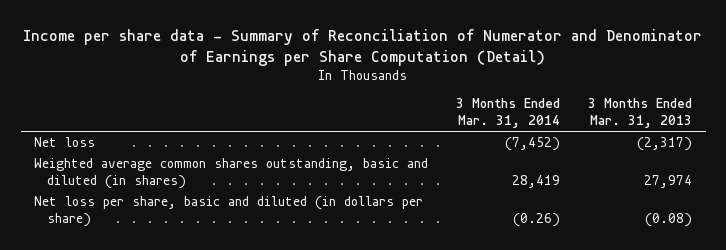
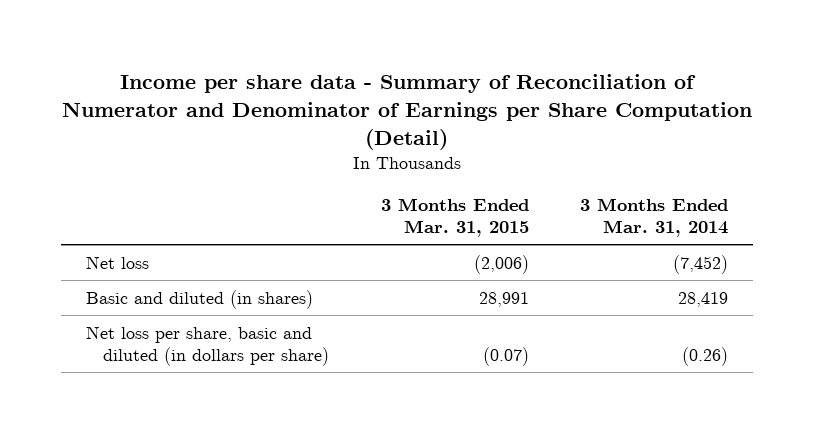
- | 3 Months Ended Mar. 31, 2014 | 3 Months Ended Mar. 31, 2013
+ | 3 Months Ended Mar. 31, 2015 | 3 Months Ended Mar. 31, 2014
- Weighted average common shares outstanding, basic and diluted (in shares) | 28,419 | 27,974
+ Basic and diluted (in shares) | 28,991 | 28,419

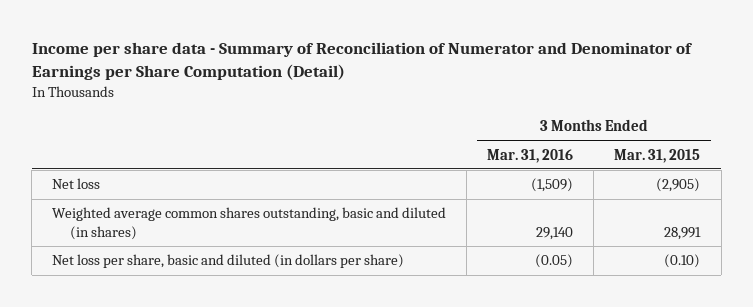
- | 3 Months Ended Mar. 31, 2015 | 3 Months Ended Mar. 31, 2014
+ | 3 Months Ended Mar. 31, 2016 | 3 Months Ended Mar. 31, 2015
- Net loss | (2,006) | (7,452)
- Basic and diluted (in shares) | 28,991 | 28,419
- Net loss per share, basic and diluted (in dollars per share) | (0.07) | (0.26)
+ Net loss | (1,509) | (2,905)
+ Weighted average common shares outstanding, basic and diluted (in shares) | 29,140 | 28,991
+ Net loss per share, basic and diluted (in dollars per share) | (0.05) | (0.10)

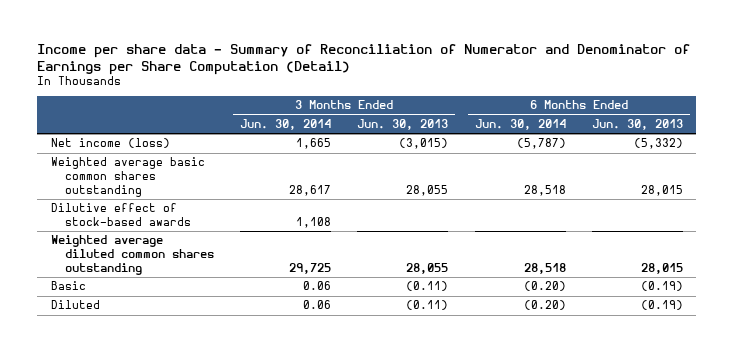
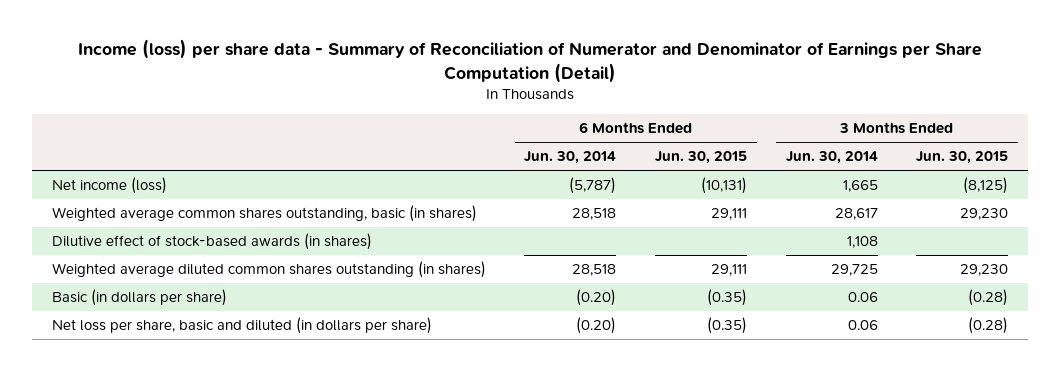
- Income per share data - Summary of Reconciliation of Numerator and Denominator of Earnings per Share Computation (Detail)
+ Income (loss) per share data - Summary of Reconciliation of Numerator and Denominator of Earnings per Share Computation (Detail)
- | 3 Months Ended Jun. 30, 2014 | 3 Months Ended Jun. 30, 2013 | 6 Months Ended Jun. 30, 2014 | 6 Months Ended Jun. 30, 2013
+ | 6 Months Ended Jun. 30, 2014 | 6 Months Ended Jun. 30, 2015 | 3 Months Ended Jun. 30, 2014 | 3 Months Ended Jun. 30, 2015
- Weighted average basic common shares outstanding | 28,617 | 28,055 | 28,518 | 28,015
- Dilutive effect of stock-based awards | 1,108 | | |
- Weighted average diluted common shares outstanding | 29,725 | 28,055 | 28,518 | 28,015
- Basic | 0.06 | (0.11) | (0.20) | (0.19)
- Diluted | 0.06 | (0.11) | (0.20) | (0.19)
+ Weighted average common shares outstanding, basic (in shares) | 28,518 | 29,111 | 28,617 | 29,230
+ Dilutive effect of stock-based awards (in shares) | | | 1,108 |
+ Weighted average diluted common shares outstanding (in shares) | 28,518 | 29,111 | 29,725 | 29,230
+ Basic (in dollars per share) | (0.20) | (0.35) | 0.06 | (0.28)
+ Net loss per share, basic and diluted (in dollars per share) | (0.20) | (0.35) | 0.06 | (0.28)

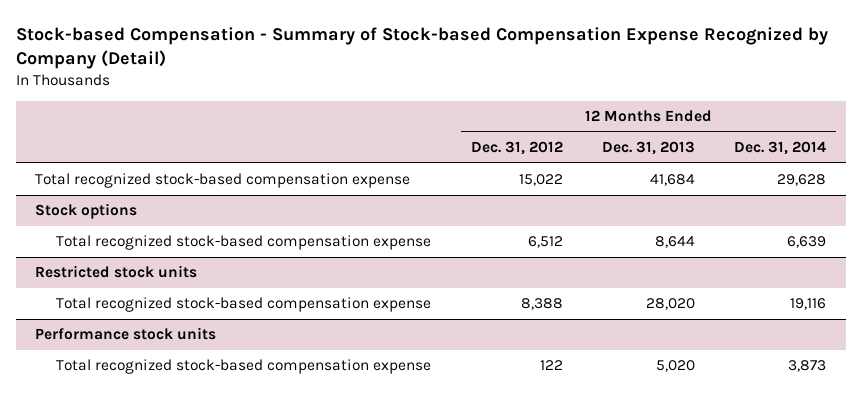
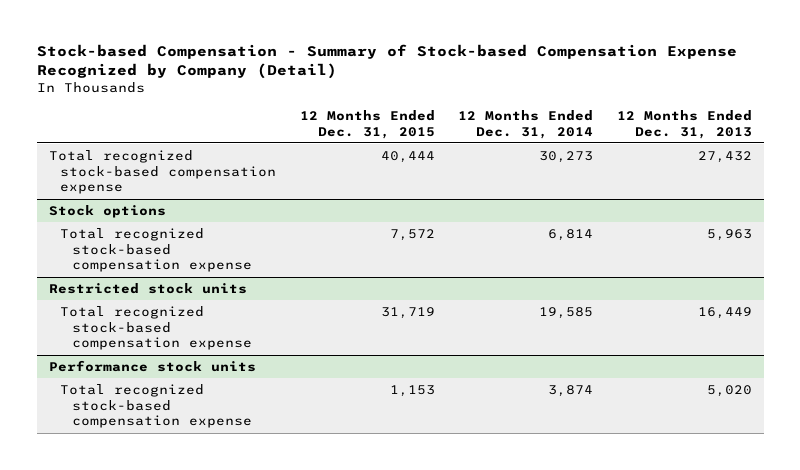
- | 12 Months Ended Dec. 31, 2012 | 12 Months Ended Dec. 31, 2013 | 12 Months Ended Dec. 31, 2014
+ | 12 Months Ended Dec. 31, 2015 | 12 Months Ended Dec. 31, 2014 | 12 Months Ended Dec. 31, 2013
- Total recognized stock-based compensation expense | 15,022 | 41,684 | 29,628
+ Total recognized stock-based compensation expense | 40,444 | 30,273 | 27,432
@ Stock options
- Total recognized stock-based compensation expense | 6,512 | 8,644 | 6,639
+ Total recognized stock-based compensation expense | 7,572 | 6,814 | 5,963
@ Restricted stock units
- Total recognized stock-based compensation expense | 8,388 | 28,020 | 19,116
+ Total recognized stock-based compensation expense | 31,719 | 19,585 | 16,449
@ Performance stock units
- Total recognized stock-based compensation expense | 122 | 5,020 | 3,873
+ Total recognized stock-based compensation expense | 1,153 | 3,874 | 5,020

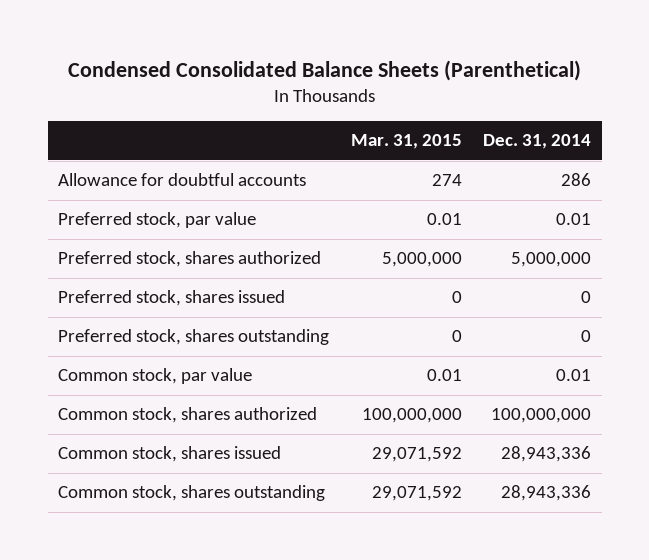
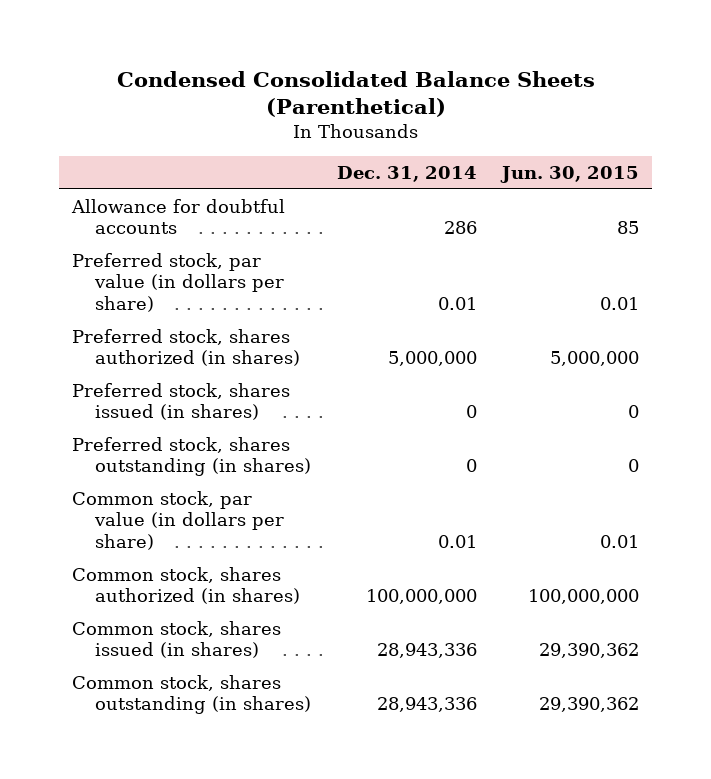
- | Mar. 31, 2015 | Dec. 31, 2014
+ | Dec. 31, 2014 | Jun. 30, 2015
- Preferred stock, par value | 0.01 | 0.01
- Preferred stock, shares authorized | 5,000,000 | 5,000,000
- Preferred stock, shares issued | 0 | 0
- Preferred stock, shares outstanding | 0 | 0
- Common stock, par value | 0.01 | 0.01
- Common stock, shares authorized | 100,000,000 | 100,000,000
- Common stock, shares issued | 29,071,592 | 28,943,336
- Common stock, shares outstanding | 29,071,592 | 28,943,336
+ Preferred stock, par value (in dollars per share) | 0.01 | 0.01
+ Preferred stock, shares authorized (in shares) | 5,000,000 | 5,000,000
+ Preferred stock, shares issued (in shares) | 0 | 0
+ Preferred stock, shares outstanding (in shares) | 0 | 0
+ Common stock, par value (in dollars per share) | 0.01 | 0.01
+ Common stock, shares authorized (in shares) | 100,000,000 | 100,000,000
+ Common stock, shares issued (in shares) | 28,943,336 | 29,390,362
+ Common stock, shares outstanding (in shares) | 28,943,336 | 29,390,362

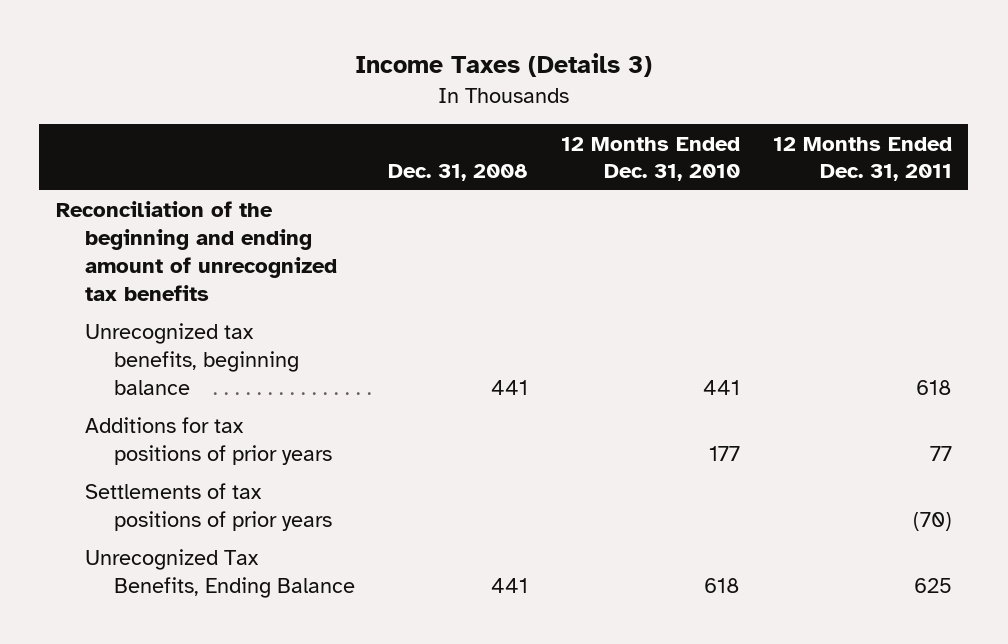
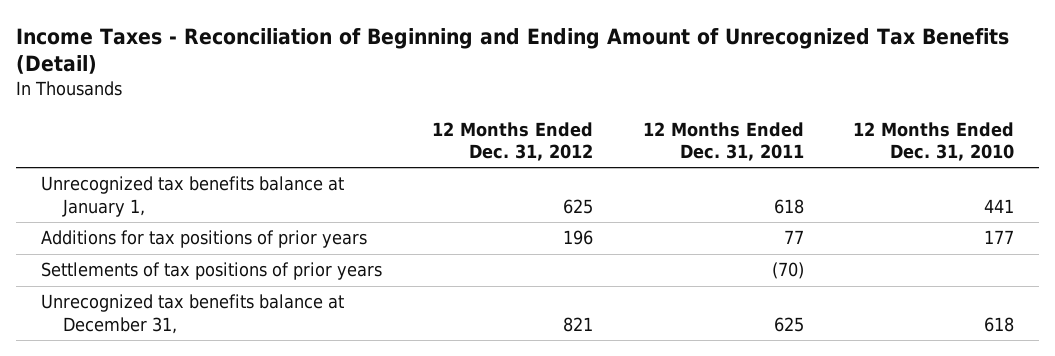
- Income Taxes (Details 3)
+ Income Taxes - Reconciliation of Beginning and Ending Amount of Unrecognized Tax Benefits (Detail)
- | Dec. 31, 2008 | 12 Months Ended Dec. 31, 2010 | 12 Months Ended Dec. 31, 2011
+ | 12 Months Ended Dec. 31, 2012 | 12 Months Ended Dec. 31, 2011 | 12 Months Ended Dec. 31, 2010
- Reconciliation of the beginning and ending amount of unrecognized tax benefits
- Unrecognized tax benefits, beginning balance | 441 | 441 | 618
+ Unrecognized tax benefits balance at January 1, | 625 | 618 | 441
- Unrecognized Tax Benefits, Ending Balance | 441 | 618 | 625
+ Unrecognized tax benefits balance at December 31, | 821 | 625 | 618

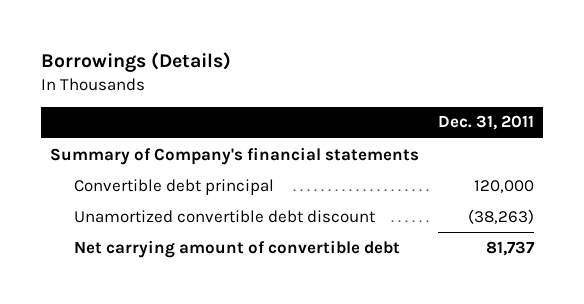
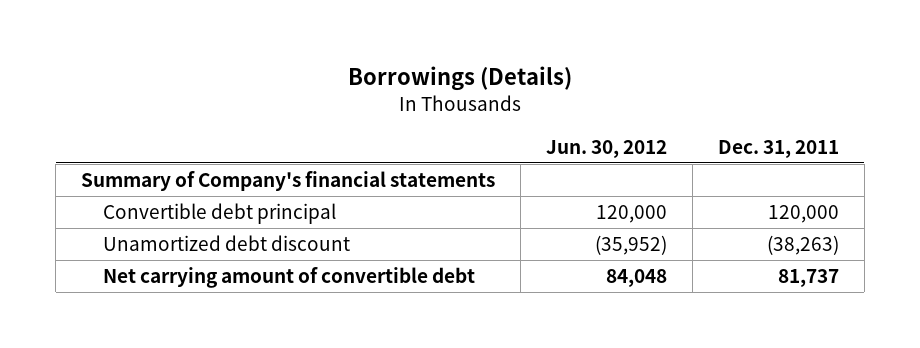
- | Dec. 31, 2011
+ | Jun. 30, 2012 | Dec. 31, 2011
- Unamortized convertible debt discount | (38,263)
+ Unamortized debt discount | (35,952) | (38,263)

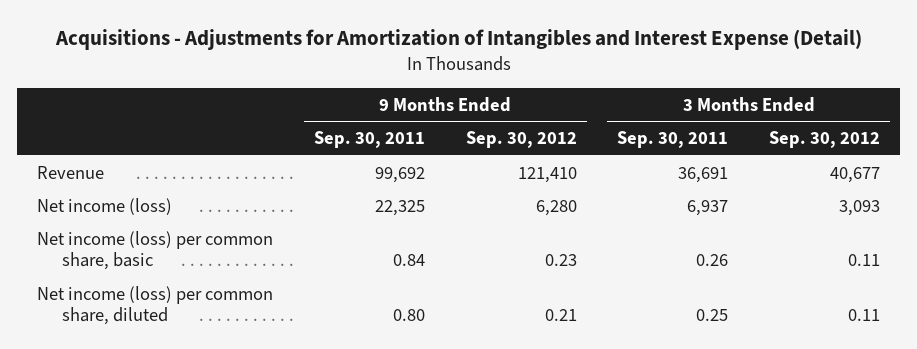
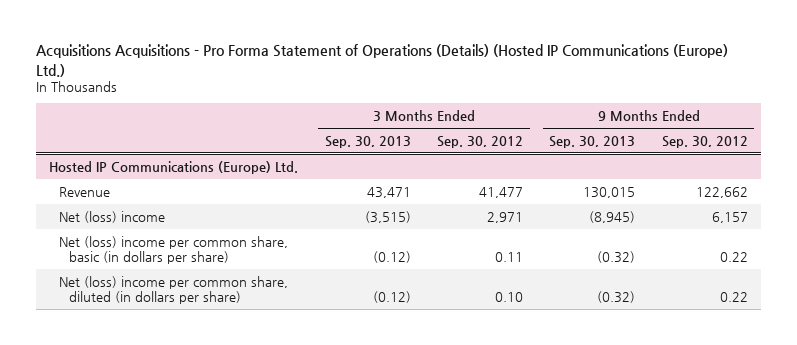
- Acquisitions - Adjustments for Amortization of Intangibles and Interest Expense (Detail)
+ Acquisitions Acquisitions - Pro Forma Statement of Operations (Details) (Hosted IP Communications (Europe) Ltd.)
- | 9 Months Ended Sep. 30, 2011 | 9 Months Ended Sep. 30, 2012 | 3 Months Ended Sep. 30, 2011 | 3 Months Ended Sep. 30, 2012
+ | 3 Months Ended Sep. 30, 2013 | 3 Months Ended Sep. 30, 2012 | 9 Months Ended Sep. 30, 2013 | 9 Months Ended Sep. 30, 2012
- Revenue | 99,692 | 121,410 | 36,691 | 40,677
- Net income (loss) | 22,325 | 6,280 | 6,937 | 3,093
- Net income (loss) per common share, basic | 0.84 | 0.23 | 0.26 | 0.11
- Net income (loss) per common share, diluted | 0.80 | 0.21 | 0.25 | 0.11
+ Hosted IP Communications (Europe) Ltd.
+ Revenue | 43,471 | 41,477 | 130,015 | 122,662
+ Net (loss) income | (3,515) | 2,971 | (8,945) | 6,157
+ Net (loss) income per common share, basic (in dollars per share) | (0.12) | 0.11 | (0.32) | 0.22
+ Net (loss) income per common share, diluted (in dollars per share) | (0.12) | 0.10 | (0.32) | 0.22

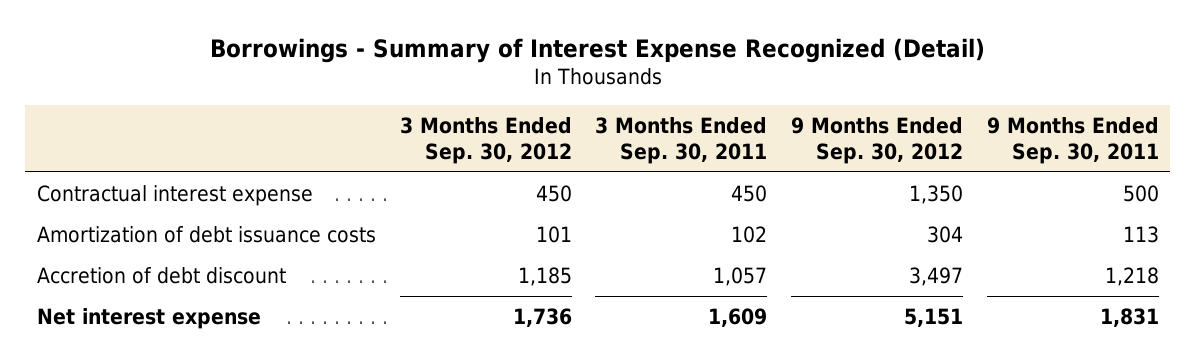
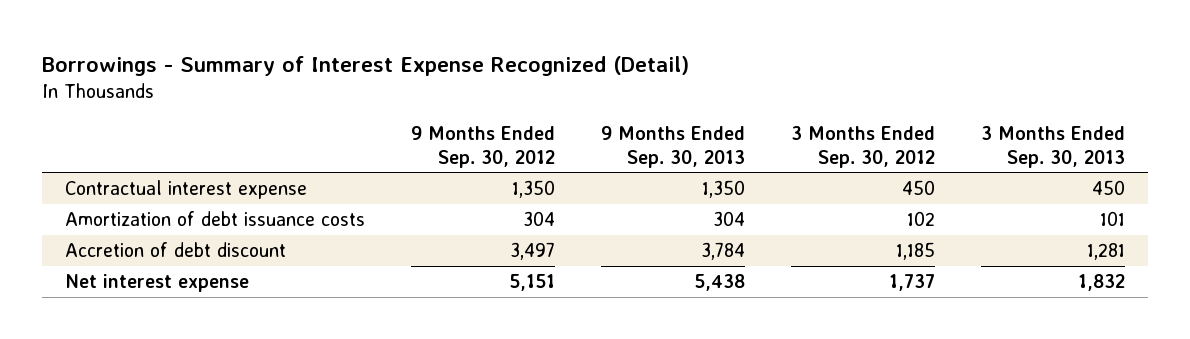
- | 3 Months Ended Sep. 30, 2012 | 3 Months Ended Sep. 30, 2011 | 9 Months Ended Sep. 30, 2012 | 9 Months Ended Sep. 30, 2011
+ | 9 Months Ended Sep. 30, 2012 | 9 Months Ended Sep. 30, 2013 | 3 Months Ended Sep. 30, 2012 | 3 Months Ended Sep. 30, 2013
- Amortization of debt issuance costs | 101 | 102 | 304 | 113
+ Amortization of debt issuance costs | 304 | 304 | 102 | 101
- Net interest expense | 1,736 | 1,609 | 5,151 | 1,831
+ Net interest expense | 5,151 | 5,438 | 1,737 | 1,832

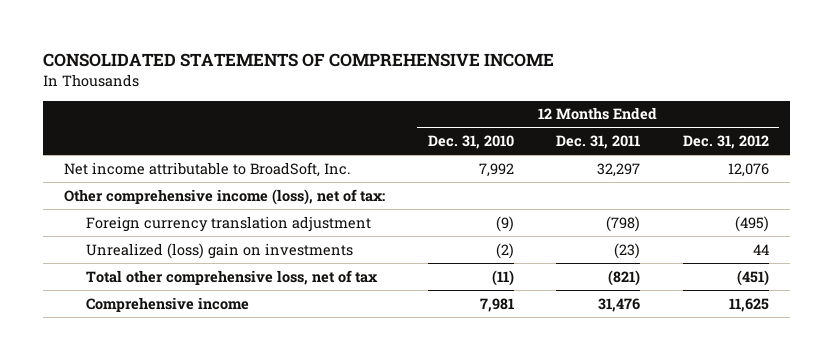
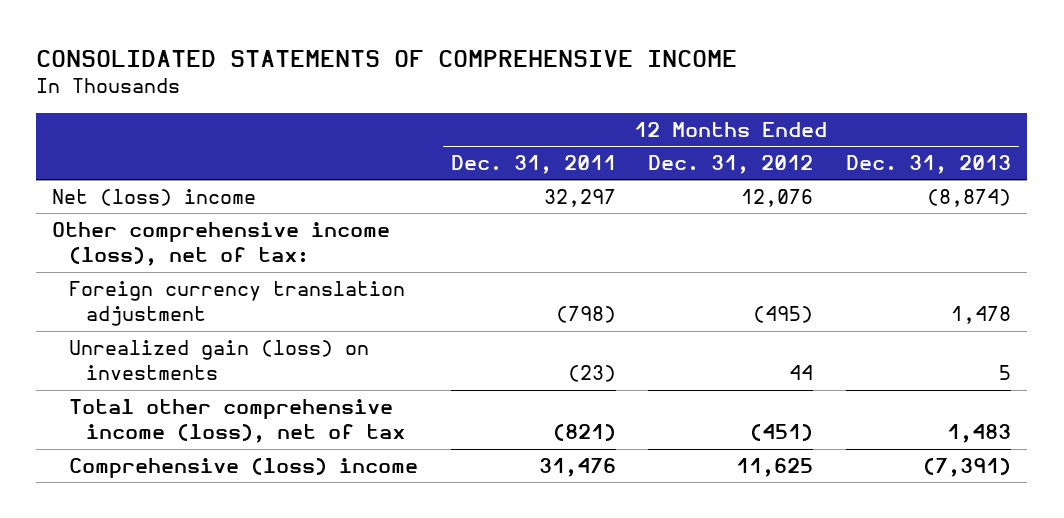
- | 12 Months Ended Dec. 31, 2010 | 12 Months Ended Dec. 31, 2011 | 12 Months Ended Dec. 31, 2012
+ | 12 Months Ended Dec. 31, 2011 | 12 Months Ended Dec. 31, 2012 | 12 Months Ended Dec. 31, 2013
- Net income attributable to BroadSoft, Inc. | 7,992 | 32,297 | 12,076
+ Net (loss) income | 32,297 | 12,076 | (8,874)
- Unrealized (loss) gain on investments | (2) | (23) | 44
- Total other comprehensive loss, net of tax | (11) | (821) | (451)
- Comprehensive income | 7,981 | 31,476 | 11,625
+ Unrealized gain (loss) on investments | (23) | 44 | 5
+ Total other comprehensive income (loss), net of tax | (821) | (451) | 1,483
+ Comprehensive (loss) income | 31,476 | 11,625 | (7,391)

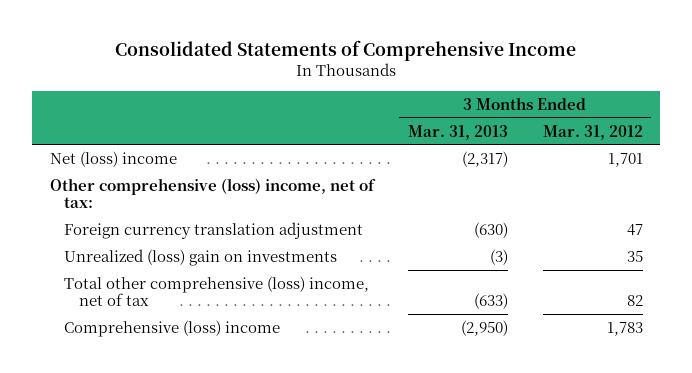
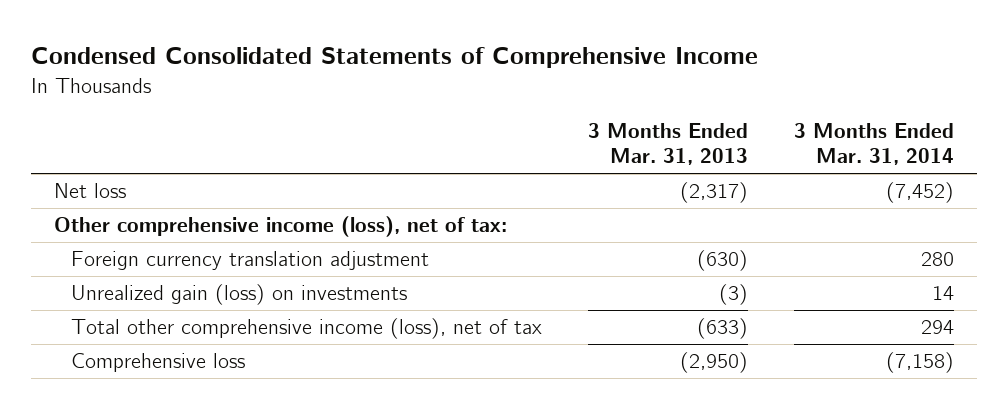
- Consolidated Statements of Comprehensive Income
+ Condensed Consolidated Statements of Comprehensive Income
- | 3 Months Ended Mar. 31, 2013 | 3 Months Ended Mar. 31, 2012
+ | 3 Months Ended Mar. 31, 2013 | 3 Months Ended Mar. 31, 2014
- Net (loss) income | (2,317) | 1,701
- Other comprehensive (loss) income, net of tax:
+ Net loss | (2,317) | (7,452)
+ Other comprehensive income (loss), net of tax:
- Unrealized (loss) gain on investments | (3) | 35
- Total other comprehensive (loss) income, net of tax | (633) | 82
- Comprehensive (loss) income | (2,950) | 1,783
+ Unrealized gain (loss) on investments | (3) | 14
+ Total other comprehensive income (loss), net of tax | (633) | 294
+ Comprehensive loss | (2,950) | (7,158)

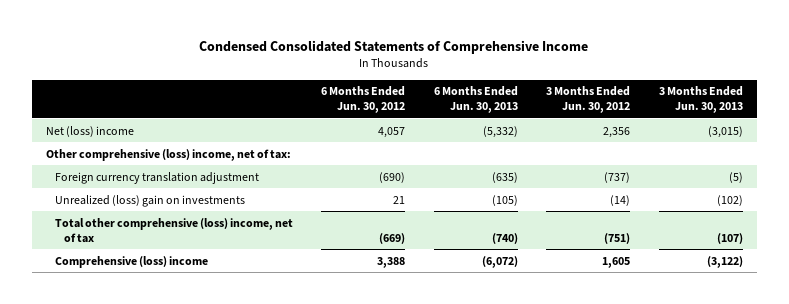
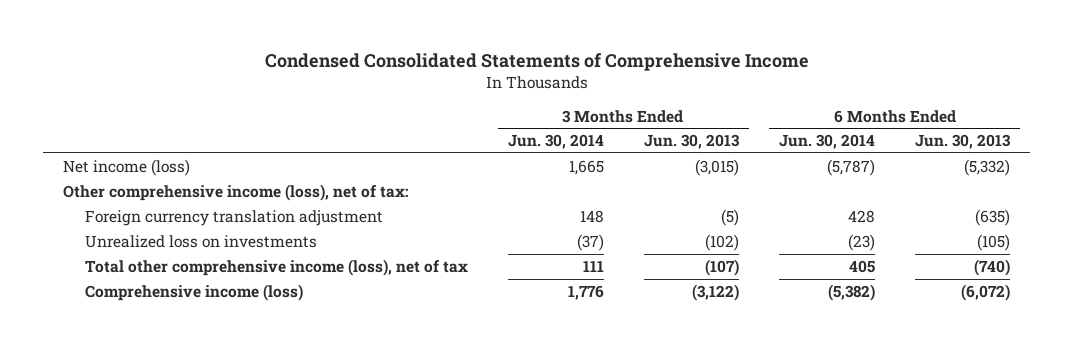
- | 6 Months Ended Jun. 30, 2012 | 6 Months Ended Jun. 30, 2013 | 3 Months Ended Jun. 30, 2012 | 3 Months Ended Jun. 30, 2013
+ | 3 Months Ended Jun. 30, 2014 | 3 Months Ended Jun. 30, 2013 | 6 Months Ended Jun. 30, 2014 | 6 Months Ended Jun. 30, 2013
- Net (loss) income | 4,057 | (5,332) | 2,356 | (3,015)
- Other comprehensive (loss) income, net of tax:
+ Net income (loss) | 1,665 | (3,015) | (5,787) | (5,332)
+ Other comprehensive income (loss), net of tax:
- Unrealized (loss) gain on investments | 21 | (105) | (14) | (102)
- Total other comprehensive (loss) income, net of tax | (669) | (740) | (751) | (107)
- Comprehensive (loss) income | 3,388 | (6,072) | 1,605 | (3,122)
+ Unrealized loss on investments | (37) | (102) | (23) | (105)
+ Total other comprehensive income (loss), net of tax | 111 | (107) | 405 | (740)
+ Comprehensive income (loss) | 1,776 | (3,122) | (5,382) | (6,072)

